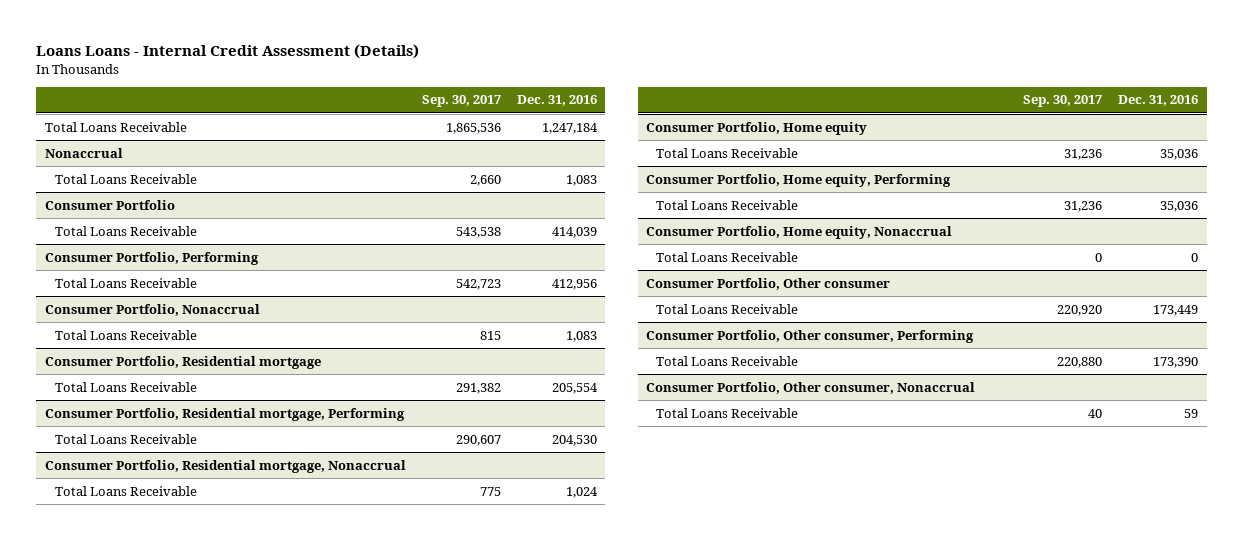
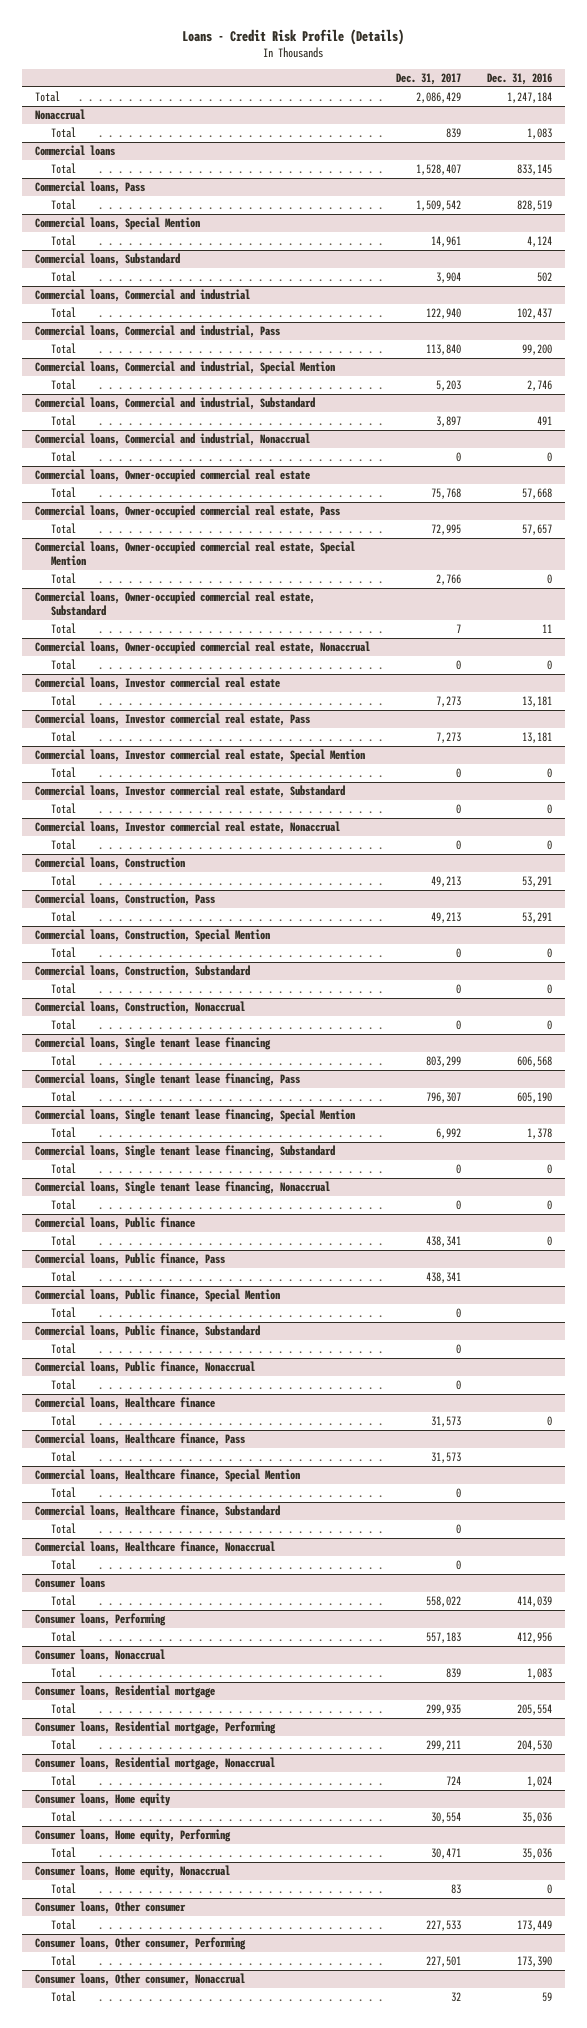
- Loans Loans - Internal Credit Assessment (Details)
+ Loans - Credit Risk Profile (Details)
- | Sep. 30, 2017 | Dec. 31, 2016
+ | Dec. 31, 2017 | Dec. 31, 2016
- Total Loans Receivable | 1,865,536 | 1,247,184
+ Total | 2,086,429 | 1,247,184
@ Nonaccrual
- Total Loans Receivable | 2,660 | 1,083
- Consumer Portfolio
- Total Loans Receivable | 543,538 | 414,039
- Consumer Portfolio, Performing
- Total Loans Receivable | 542,723 | 412,956
- Consumer Portfolio, Nonaccrual
- Total Loans Receivable | 815 | 1,083
- Consumer Portfolio, Residential mortgage
- Total Loans Receivable | 291,382 | 205,554
- Consumer Portfolio, Residential mortgage, Performing
- Total Loans Receivable | 290,607 | 204,530
- Consumer Portfolio, Residential mortgage, Nonaccrual
- Total Loans Receivable | 775 | 1,024
- Consumer Portfolio, Home equity
- Total Loans Receivable | 31,236 | 35,036
- Consumer Portfolio, Home equity, Performing
- Total Loans Receivable | 31,236 | 35,036
- Consumer Portfolio, Home equity, Nonaccrual
- Total Loans Receivable | 0 | 0
- Consumer Portfolio, Other consumer
- Total Loans Receivable | 220,920 | 173,449
- Consumer Portfolio, Other consumer, Performing
- Total Loans Receivable | 220,880 | 173,390
- Consumer Portfolio, Other consumer, Nonaccrual
- Total Loans Receivable | 40 | 59
@ Nonaccrual
+ Total | 839 | 1,083
+ Commercial loans
+ Total | 1,528,407 | 833,145
+ Commercial loans, Pass
+ Total | 1,509,542 | 828,519
+ Commercial loans, Special Mention
+ Total | 14,961 | 4,124
+ Commercial loans, Substandard
+ Total | 3,904 | 502
+ Commercial loans, Commercial and industrial
+ Total | 122,940 | 102,437
+ Commercial loans, Commercial and industrial, Pass
+ Total | 113,840 | 99,200
+ Commercial loans, Commercial and industrial, Special Mention
+ Total | 5,203 | 2,746
+ Commercial loans, Commercial and industrial, Substandard
+ Total | 3,897 | 491
+ Commercial loans, Commercial and industrial, Nonaccrual
+ Total | 0 | 0
+ Commercial loans, Owner-occupied commercial real estate
+ Total | 75,768 | 57,668
+ Commercial loans, Owner-occupied commercial real estate, Pass
+ Total | 72,995 | 57,657
+ Commercial loans, Owner-occupied commercial real estate, Special Mention
+ Total | 2,766 | 0
+ Commercial loans, Owner-occupied commercial real estate, Substandard
+ Total | 7 | 11
+ Commercial loans, Owner-occupied commercial real estate, Nonaccrual
+ Total | 0 | 0
+ Commercial loans, Investor commercial real estate
+ Total | 7,273 | 13,181
+ Commercial loans, Investor commercial real estate, Pass
+ Total | 7,273 | 13,181
+ Commercial loans, Investor commercial real estate, Special Mention
+ Total | 0 | 0
+ Commercial loans, Investor commercial real estate, Substandard
+ Total | 0 | 0
+ Commercial loans, Investor commercial real estate, Nonaccrual
+ Total | 0 | 0
+ Commercial loans, Construction
+ Total | 49,213 | 53,291
+ Commercial loans, Construction, Pass
+ Total | 49,213 | 53,291
+ Commercial loans, Construction, Special Mention
+ Total | 0 | 0
+ Commercial loans, Construction, Substandard
+ Total | 0 | 0
+ Commercial loans, Construction, Nonaccrual
+ Total | 0 | 0
+ Commercial loans, Single tenant lease financing
+ Total | 803,299 | 606,568
+ Commercial loans, Single tenant lease financing, Pass
+ Total | 796,307 | 605,190
+ Commercial loans, Single tenant lease financing, Special Mention
+ Total | 6,992 | 1,378
+ Commercial loans, Single tenant lease financing, Substandard
+ Total | 0 | 0
+ Commercial loans, Single tenant lease financing, Nonaccrual
+ Total | 0 | 0
+ Commercial loans, Public finance
+ Total | 438,341 | 0
+ Commercial loans, Public finance, Pass
+ Total | 438,341 |
+ Commercial loans, Public finance, Special Mention
+ Total | 0 |
+ Commercial loans, Public finance, Substandard
+ Total | 0 |
+ Commercial loans, Public finance, Nonaccrual
+ Total | 0 |
+ Commercial loans, Healthcare finance
+ Total | 31,573 | 0
+ Commercial loans, Healthcare finance, Pass
+ Total | 31,573 |
+ Commercial loans, Healthcare finance, Special Mention
+ Total | 0 |
+ Commercial loans, Healthcare finance, Substandard
+ Total | 0 |
+ Commercial loans, Healthcare finance, Nonaccrual
+ Total | 0 |
+ Consumer loans
+ Total | 558,022 | 414,039
+ Consumer loans, Performing
+ Total | 557,183 | 412,956
+ Consumer loans, Nonaccrual
+ Total | 839 | 1,083
+ Consumer loans, Residential mortgage
+ Total | 299,935 | 205,554
+ Consumer loans, Residential mortgage, Performing
+ Total | 299,211 | 204,530
+ Consumer loans, Residential mortgage, Nonaccrual
+ Total | 724 | 1,024
+ Consumer loans, Home equity
+ Total | 30,554 | 35,036
+ Consumer loans, Home equity, Performing
+ Total | 30,471 | 35,036
+ Consumer loans, Home equity, Nonaccrual
+ Total | 83 | 0
+ Consumer loans, Other consumer
+ Total | 227,533 | 173,449
+ Consumer loans, Other consumer, Performing
+ Total | 227,501 | 173,390
+ Consumer loans, Other consumer, Nonaccrual
+ Total | 32 | 59

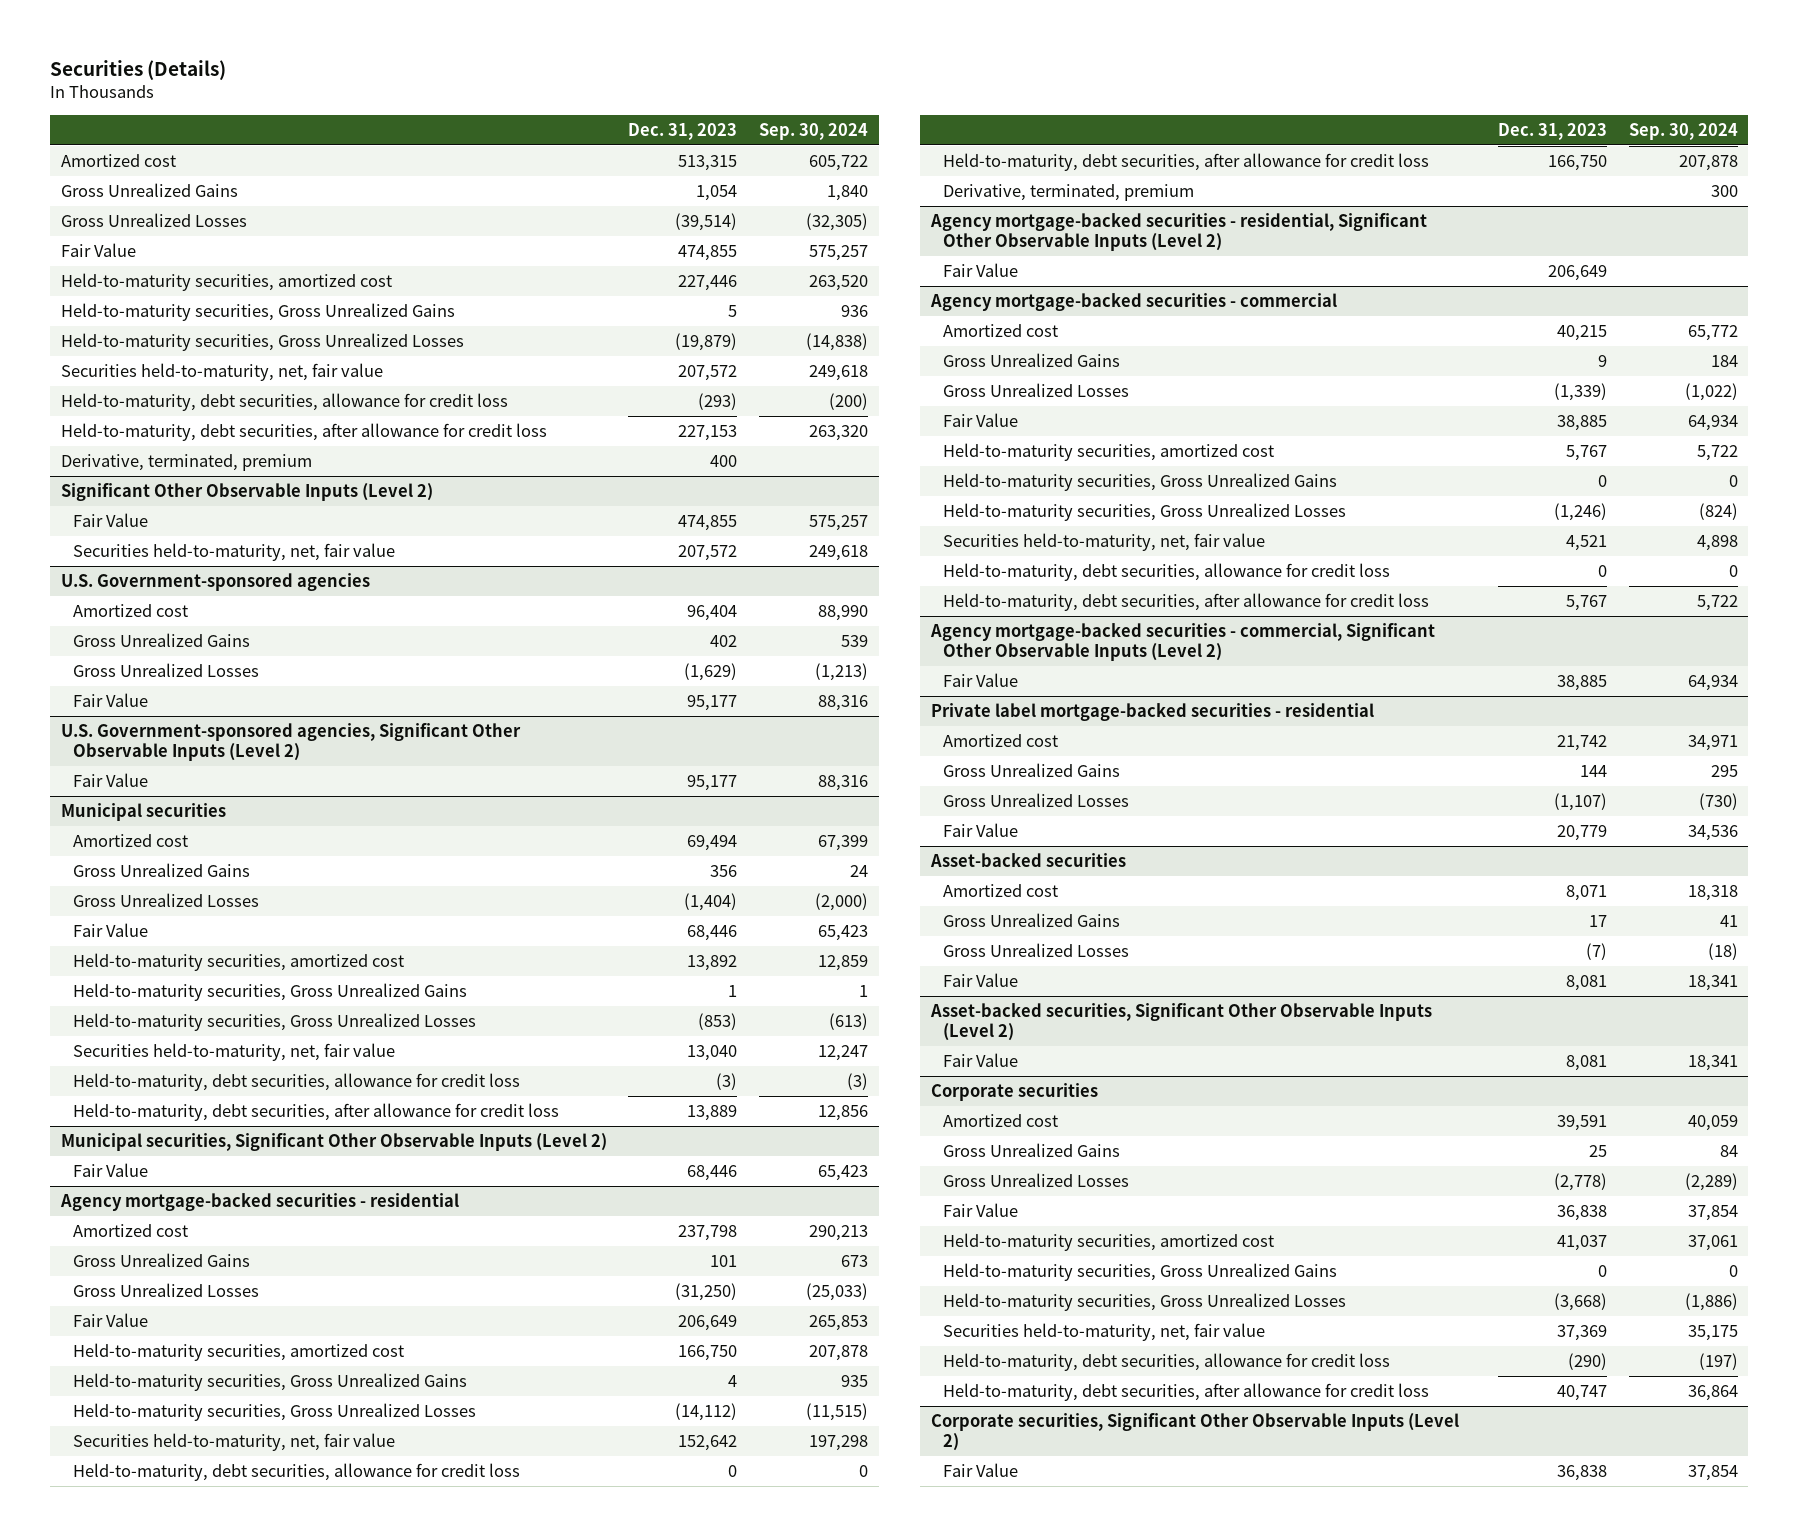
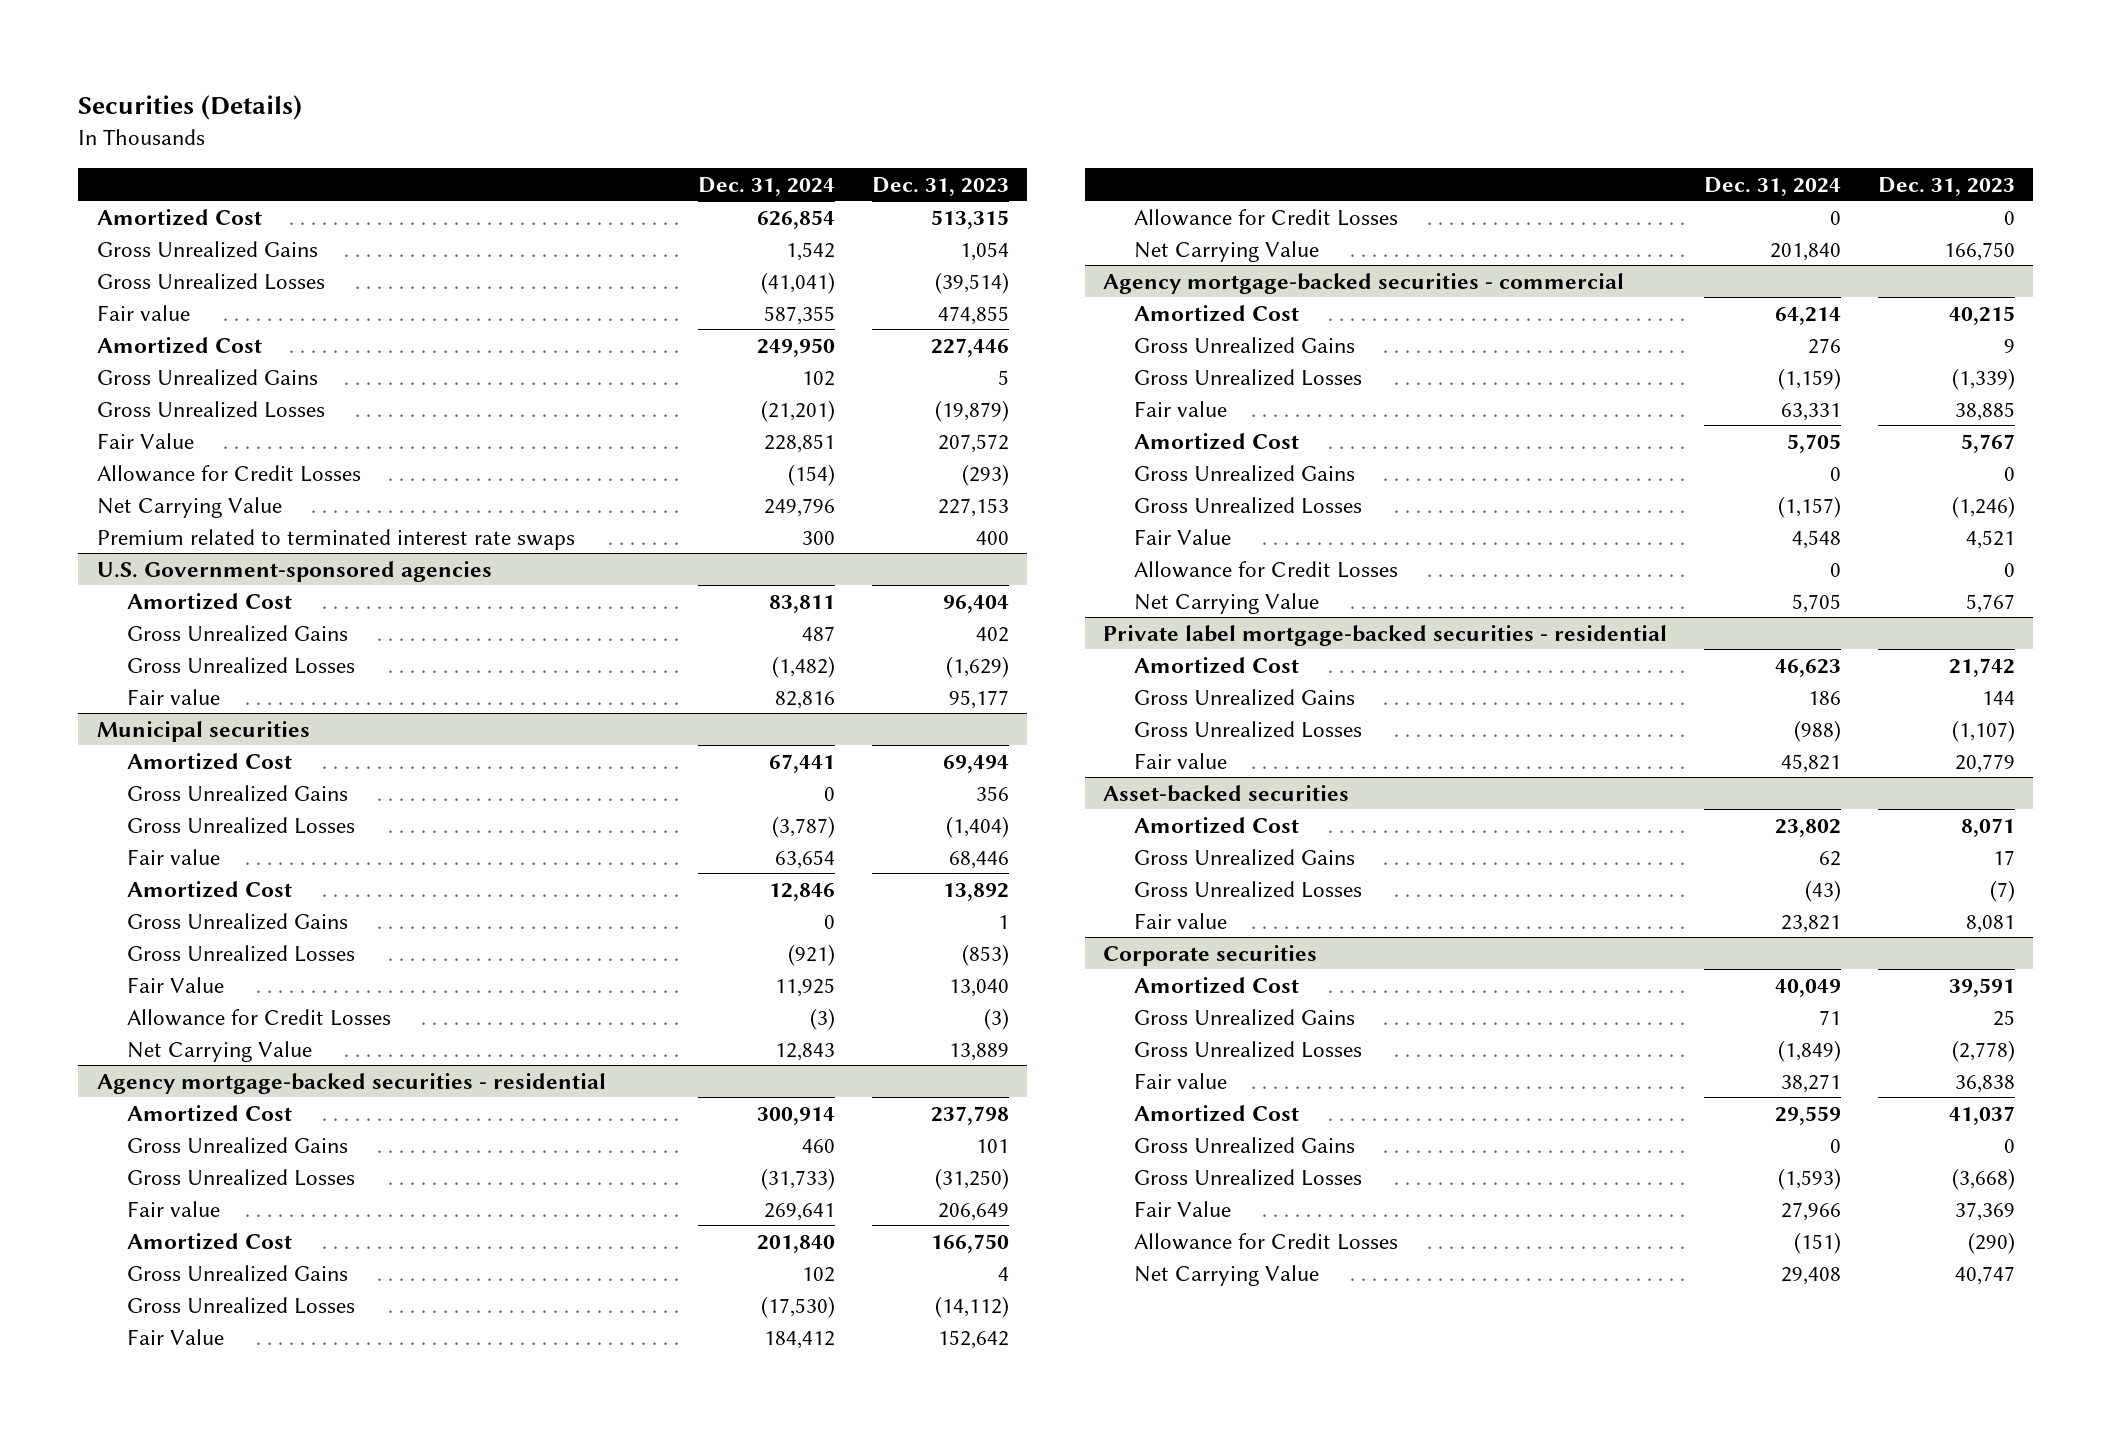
- | Dec. 31, 2023 | Sep. 30, 2024
+ | Dec. 31, 2024 | Dec. 31, 2023
- Amortized cost | 513,315 | 605,722
+ Amortized Cost | 626,854 | 513,315
- Fair Value | 474,855 | 575,257
- Held-to-maturity securities, amortized cost | 227,446 | 263,520
- Held-to-maturity securities, Gross Unrealized Gains | 5 | 936
- Held-to-maturity securities, Gross Unrealized Losses | (19,879) | (14,838)
- Securities held-to-maturity, net, fair value | 207,572 | 249,618
- Held-to-maturity, debt securities, allowance for credit loss | (293) | (200)
- Held-to-maturity, debt securities, after allowance for credit loss | 227,153 | 263,320
- Derivative, terminated, premium | 400 |
- Significant Other Observable Inputs (Level 2)
- Fair Value | 474,855 | 575,257
- Securities held-to-maturity, net, fair value | 207,572 | 249,618
+ Fair value | 587,355 | 474,855
+ Amortized Cost | 249,950 | 227,446
+ Gross Unrealized Gains | 102 | 5
+ Gross Unrealized Losses | (21,201) | (19,879)
+ Fair Value | 228,851 | 207,572
+ Allowance for Credit Losses | (154) | (293)
+ Net Carrying Value | 249,796 | 227,153
+ Premium related to terminated interest rate swaps | 300 | 400
@ U.S. Government-sponsored agencies
- Amortized cost | 96,404 | 88,990
+ Amortized Cost | 83,811 | 96,404
- Fair Value | 95,177 | 88,316
- U.S. Government-sponsored agencies, Significant Other Observable Inputs (Level 2)
- Fair Value | 95,177 | 88,316
@ U.S. Government-sponsored agencies
+ Fair value | 82,816 | 95,177
@ Municipal securities
- Amortized cost | 69,494 | 67,399
+ Amortized Cost | 67,441 | 69,494
- Fair Value | 68,446 | 65,423
- Held-to-maturity securities, amortized cost | 13,892 | 12,859
- Held-to-maturity securities, Gross Unrealized Gains | 1 | 1
- Held-to-maturity securities, Gross Unrealized Losses | (853) | (613)
- Securities held-to-maturity, net, fair value | 13,040 | 12,247
- Held-to-maturity, debt securities, allowance for credit loss | (3) | (3)
- Held-to-maturity, debt securities, after allowance for credit loss | 13,889 | 12,856
- Municipal securities, Significant Other Observable Inputs (Level 2)
- Fair Value | 68,446 | 65,423
@ Municipal securities
+ Fair value | 63,654 | 68,446
+ Amortized Cost | 12,846 | 13,892
+ Gross Unrealized Gains | 0 | 1
+ Gross Unrealized Losses | (921) | (853)
+ Fair Value | 11,925 | 13,040
+ Allowance for Credit Losses | (3) | (3)
+ Net Carrying Value | 12,843 | 13,889
@ Agency mortgage-backed securities - residential
- Amortized cost | 237,798 | 290,213
+ Amortized Cost | 300,914 | 237,798
- Fair Value | 206,649 | 265,853
- Held-to-maturity securities, amortized cost | 166,750 | 207,878
- Held-to-maturity securities, Gross Unrealized Gains | 4 | 935
- Held-to-maturity securities, Gross Unrealized Losses | (14,112) | (11,515)
- Securities held-to-maturity, net, fair value | 152,642 | 197,298
- Held-to-maturity, debt securities, allowance for credit loss | 0 | 0
- Held-to-maturity, debt securities, after allowance for credit loss | 166,750 | 207,878
- Derivative, terminated, premium | | 300
- Agency mortgage-backed securities - residential, Significant Other Observable Inputs (Level 2)
- Fair Value | 206,649 |
@ Agency mortgage-backed securities - residential
+ Fair value | 269,641 | 206,649
+ Amortized Cost | 201,840 | 166,750
+ Gross Unrealized Gains | 102 | 4
+ Gross Unrealized Losses | (17,530) | (14,112)
+ Fair Value | 184,412 | 152,642
+ Allowance for Credit Losses | 0 | 0
+ Net Carrying Value | 201,840 | 166,750
@ Agency mortgage-backed securities - commercial
- Amortized cost | 40,215 | 65,772
+ Amortized Cost | 64,214 | 40,215
- Fair Value | 38,885 | 64,934
- Held-to-maturity securities, amortized cost | 5,767 | 5,722
- Held-to-maturity securities, Gross Unrealized Gains | 0 | 0
- Held-to-maturity securities, Gross Unrealized Losses | (1,246) | (824)
- Securities held-to-maturity, net, fair value | 4,521 | 4,898
- Held-to-maturity, debt securities, allowance for credit loss | 0 | 0
- Held-to-maturity, debt securities, after allowance for credit loss | 5,767 | 5,722
- Agency mortgage-backed securities - commercial, Significant Other Observable Inputs (Level 2)
- Fair Value | 38,885 | 64,934
@ Agency mortgage-backed securities - commercial
+ Fair value | 63,331 | 38,885
+ Amortized Cost | 5,705 | 5,767
+ Gross Unrealized Gains | 0 | 0
+ Gross Unrealized Losses | (1,157) | (1,246)
+ Fair Value | 4,548 | 4,521
+ Allowance for Credit Losses | 0 | 0
+ Net Carrying Value | 5,705 | 5,767
@ Private label mortgage-backed securities - residential
- Amortized cost | 21,742 | 34,971
+ Amortized Cost | 46,623 | 21,742
- Fair Value | 20,779 | 34,536
+ Fair value | 45,821 | 20,779
@ Asset-backed securities
- Amortized cost | 8,071 | 18,318
+ Amortized Cost | 23,802 | 8,071
- Fair Value | 8,081 | 18,341
- Asset-backed securities, Significant Other Observable Inputs (Level 2)
- Fair Value | 8,081 | 18,341
@ Asset-backed securities
+ Fair value | 23,821 | 8,081
@ Corporate securities
- Amortized cost | 39,591 | 40,059
+ Amortized Cost | 40,049 | 39,591
- Fair Value | 36,838 | 37,854
- Held-to-maturity securities, amortized cost | 41,037 | 37,061
- Held-to-maturity securities, Gross Unrealized Gains | 0 | 0
- Held-to-maturity securities, Gross Unrealized Losses | (3,668) | (1,886)
- Securities held-to-maturity, net, fair value | 37,369 | 35,175
- Held-to-maturity, debt securities, allowance for credit loss | (290) | (197)
- Held-to-maturity, debt securities, after allowance for credit loss | 40,747 | 36,864
- Corporate securities, Significant Other Observable Inputs (Level 2)
- Fair Value | 36,838 | 37,854
@ Corporate securities
+ Fair value | 38,271 | 36,838
+ Amortized Cost | 29,559 | 41,037
+ Gross Unrealized Gains | 0 | 0
+ Gross Unrealized Losses | (1,593) | (3,668)
+ Fair Value | 27,966 | 37,369
+ Allowance for Credit Losses | (151) | (290)
+ Net Carrying Value | 29,408 | 40,747

